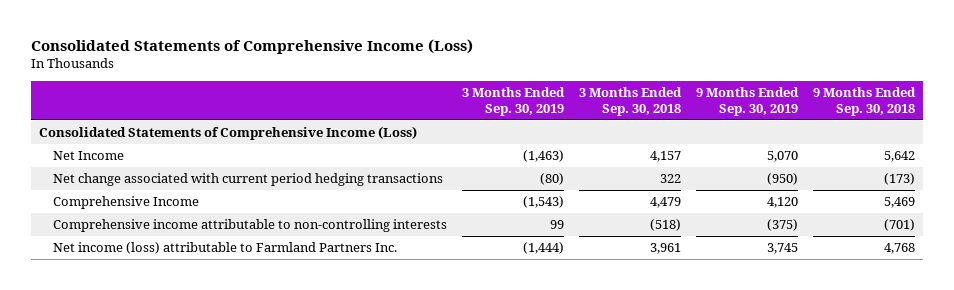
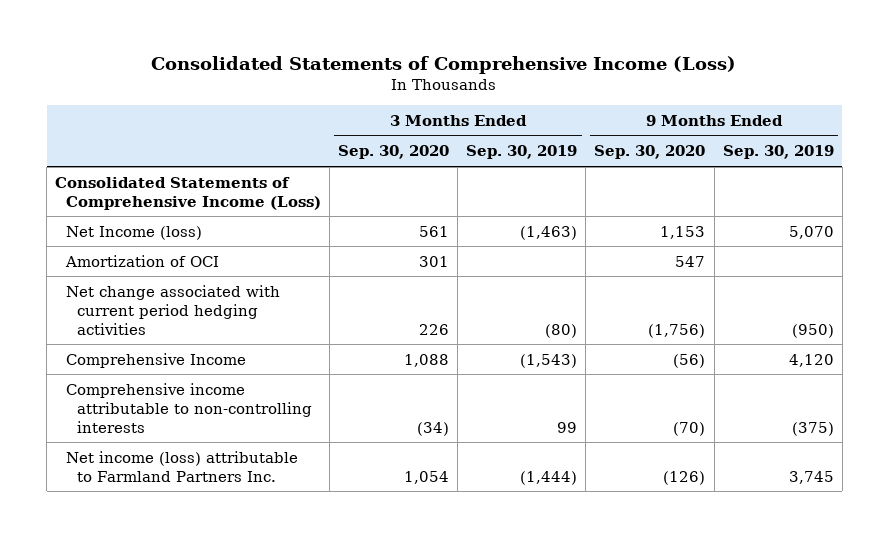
- | 3 Months Ended Sep. 30, 2019 | 3 Months Ended Sep. 30, 2018 | 9 Months Ended Sep. 30, 2019 | 9 Months Ended Sep. 30, 2018
+ | 3 Months Ended Sep. 30, 2020 | 3 Months Ended Sep. 30, 2019 | 9 Months Ended Sep. 30, 2020 | 9 Months Ended Sep. 30, 2019
- Net Income | (1,463) | 4,157 | 5,070 | 5,642
- Net change associated with current period hedging transactions | (80) | 322 | (950) | (173)
+ Net Income (loss) | 561 | (1,463) | 1,153 | 5,070
+ Amortization of OCI | 301 | | 547 |
+ Net change associated with current period hedging activities | 226 | (80) | (1,756) | (950)

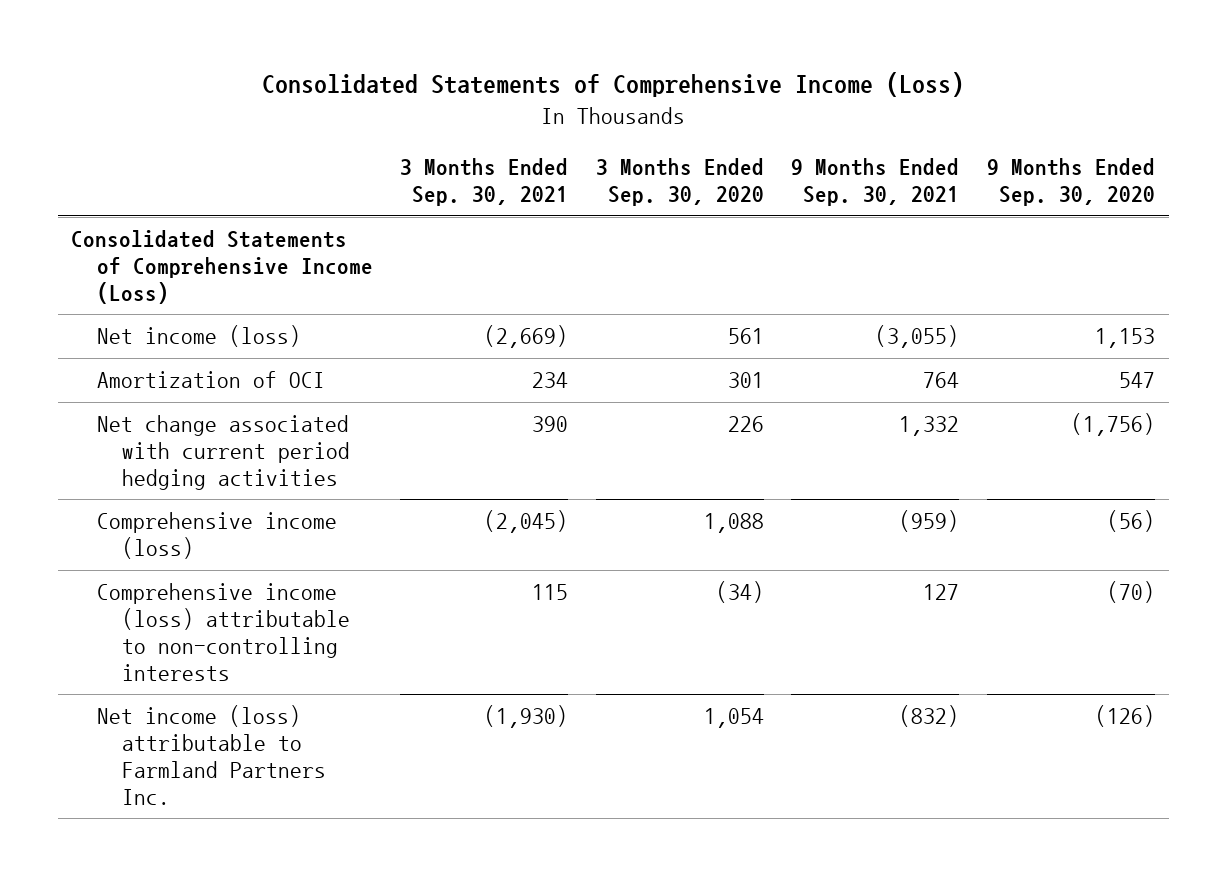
- | 3 Months Ended Sep. 30, 2020 | 3 Months Ended Sep. 30, 2019 | 9 Months Ended Sep. 30, 2020 | 9 Months Ended Sep. 30, 2019
+ | 3 Months Ended Sep. 30, 2021 | 3 Months Ended Sep. 30, 2020 | 9 Months Ended Sep. 30, 2021 | 9 Months Ended Sep. 30, 2020
- Net Income (loss) | 561 | (1,463) | 1,153 | 5,070
+ Net income (loss) | (2,669) | 561 | (3,055) | 1,153
- Comprehensive Income | 1,088 | (1,543) | (56) | 4,120
- Comprehensive income attributable to non-controlling interests | (34) | 99 | (70) | (375)
+ Comprehensive income (loss) | (2,045) | 1,088 | (959) | (56)
+ Comprehensive income (loss) attributable to non-controlling interests | 115 | (34) | 127 | (70)

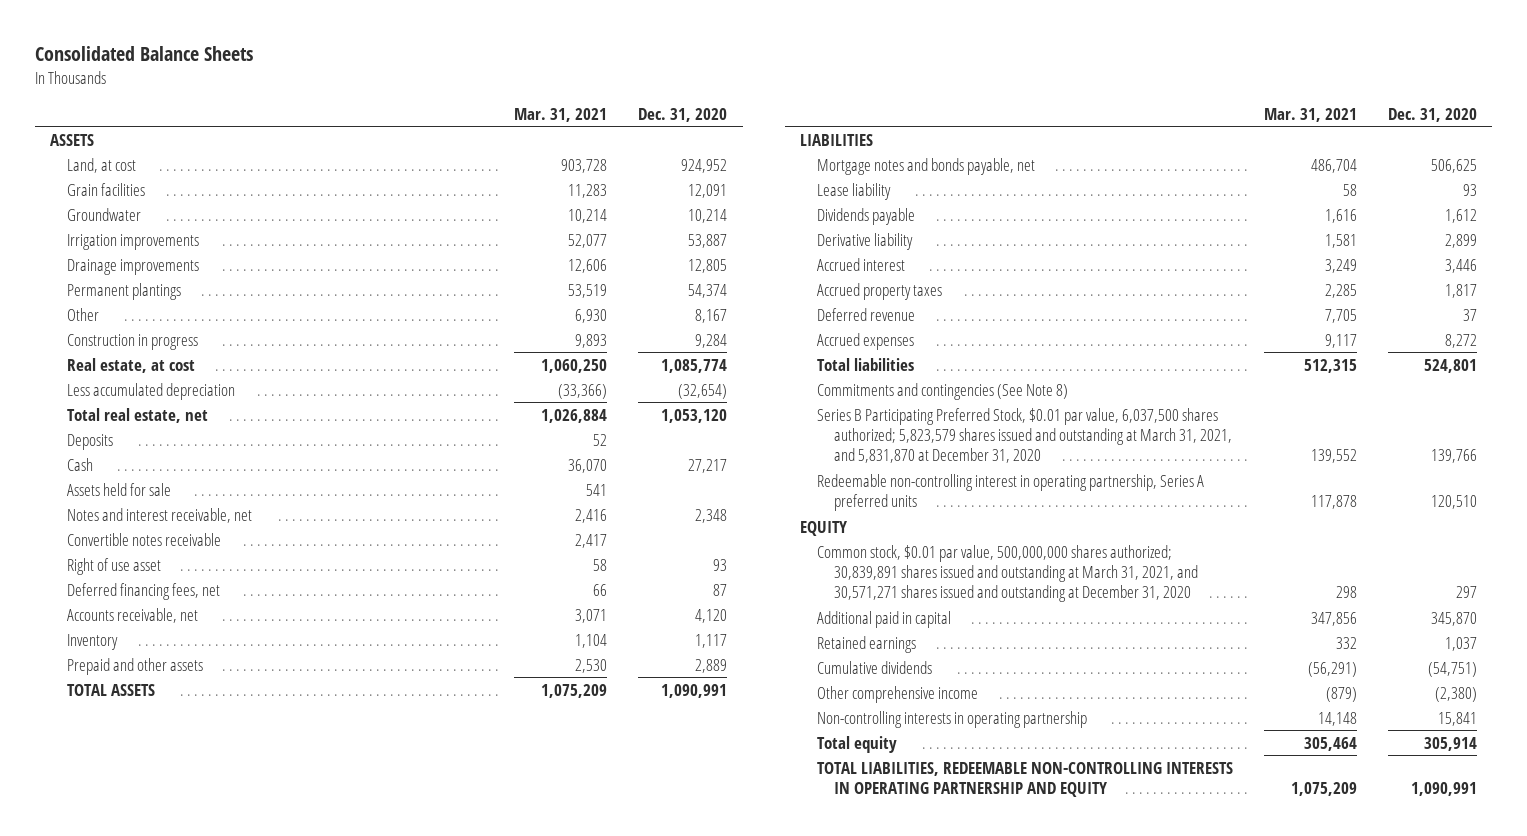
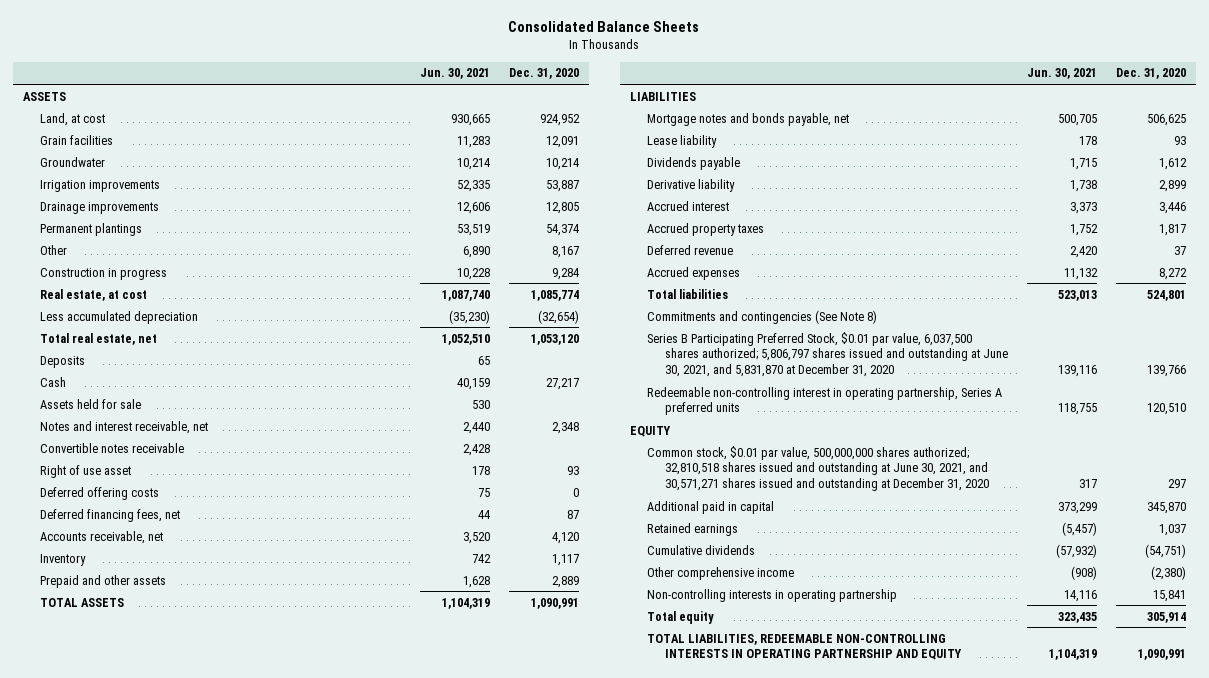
- | Mar. 31, 2021 | Dec. 31, 2020
+ | Jun. 30, 2021 | Dec. 31, 2020
+ Deferred offering costs | 75 | 0
- Series B Participating Preferred Stock, $0.01 par value, 6,037,500 shares authorized; 5,823,579 shares issued and outstanding at March 31, 2021, and 5,831,870 at December 31, 2020 | 139,552 | 139,766
+ Series B Participating Preferred Stock, $0.01 par value, 6,037,500 shares authorized; 5,806,797 shares issued and outstanding at June 30, 2021, and 5,831,870 at December 31, 2020 | 139,116 | 139,766
- Common stock, $0.01 par value, 500,000,000 shares authorized; 30,839,891 shares issued and outstanding at March 31, 2021, and 30,571,271 shares issued and outstanding at December 31, 2020 | 298 | 297
+ Common stock, $0.01 par value, 500,000,000 shares authorized; 32,810,518 shares issued and outstanding at June 30, 2021, and 30,571,271 shares issued and outstanding at December 31, 2020 | 317 | 297

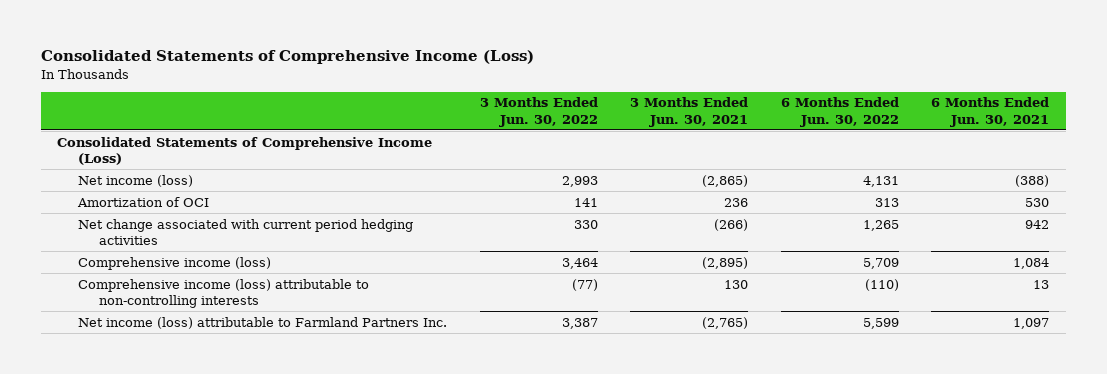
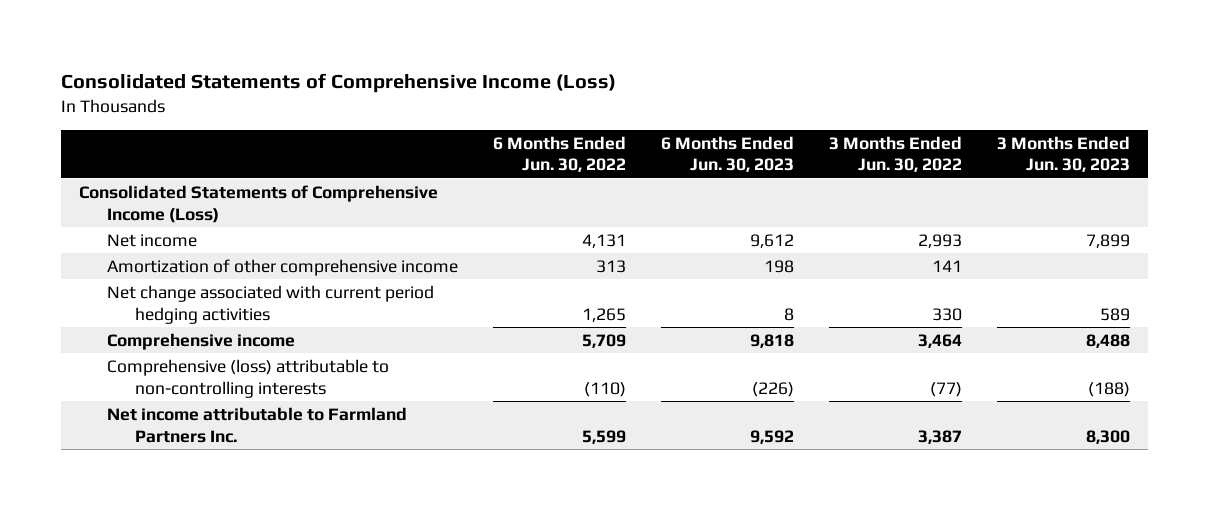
- | 3 Months Ended Jun. 30, 2022 | 3 Months Ended Jun. 30, 2021 | 6 Months Ended Jun. 30, 2022 | 6 Months Ended Jun. 30, 2021
+ | 6 Months Ended Jun. 30, 2022 | 6 Months Ended Jun. 30, 2023 | 3 Months Ended Jun. 30, 2022 | 3 Months Ended Jun. 30, 2023
- Net income (loss) | 2,993 | (2,865) | 4,131 | (388)
- Amortization of OCI | 141 | 236 | 313 | 530
+ Net income | 4,131 | 9,612 | 2,993 | 7,899
+ Amortization of other comprehensive income | 313 | 198 | 141 |
- Comprehensive income (loss) | 3,464 | (2,895) | 5,709 | 1,084
- Comprehensive income (loss) attributable to non-controlling interests | (77) | 130 | (110) | 13
- Net income (loss) attributable to Farmland Partners Inc. | 3,387 | (2,765) | 5,599 | 1,097
+ Comprehensive income | 5,709 | 9,818 | 3,464 | 8,488
+ Comprehensive (loss) attributable to non-controlling interests | (110) | (226) | (77) | (188)
+ Net income attributable to Farmland Partners Inc. | 5,599 | 9,592 | 3,387 | 8,300

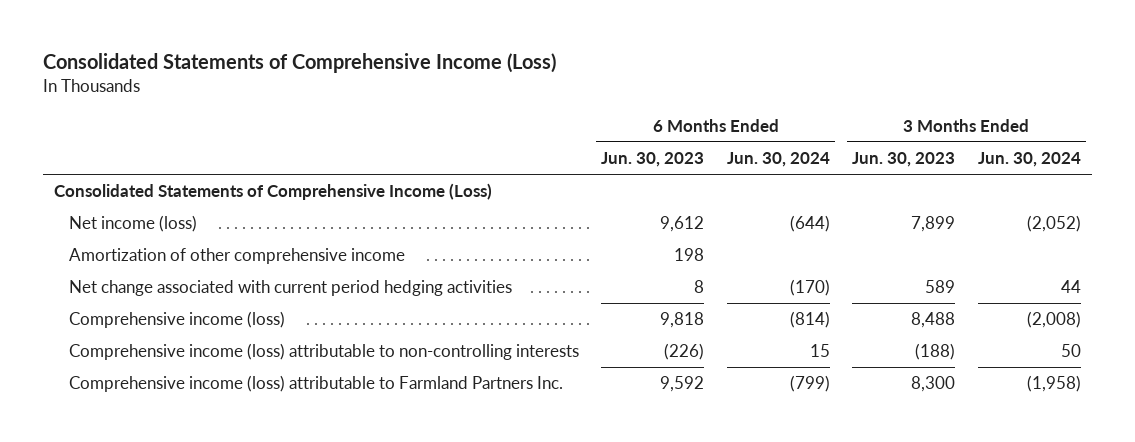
- | 6 Months Ended Jun. 30, 2022 | 6 Months Ended Jun. 30, 2023 | 3 Months Ended Jun. 30, 2022 | 3 Months Ended Jun. 30, 2023
+ | 6 Months Ended Jun. 30, 2023 | 6 Months Ended Jun. 30, 2024 | 3 Months Ended Jun. 30, 2023 | 3 Months Ended Jun. 30, 2024
- Net income | 4,131 | 9,612 | 2,993 | 7,899
+ Net income (loss) | 9,612 | (644) | 7,899 | (2,052)
- Comprehensive income | 5,709 | 9,818 | 3,464 | 8,488
- Comprehensive (loss) attributable to non-controlling interests | (110) | (226) | (77) | (188)
- Net income attributable to Farmland Partners Inc. | 5,599 | 9,592 | 3,387 | 8,300
+ Comprehensive income (loss) | 9,818 | (814) | 8,488 | (2,008)
+ Comprehensive income (loss) attributable to non-controlling interests | (226) | 15 | (188) | 50
+ Comprehensive income (loss) attributable to Farmland Partners Inc. | 9,592 | (799) | 8,300 | (1,958)

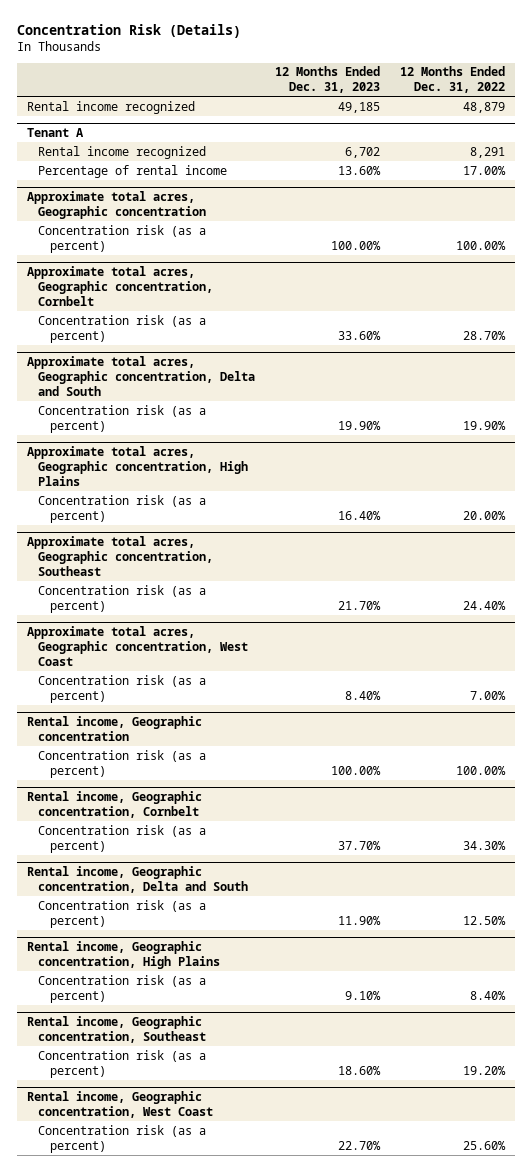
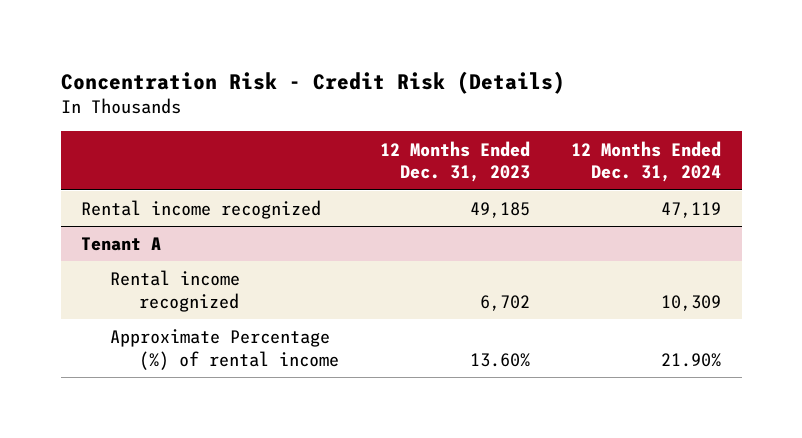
- Concentration Risk (Details)
+ Concentration Risk - Credit Risk (Details)
- | 12 Months Ended Dec. 31, 2023 | 12 Months Ended Dec. 31, 2022
+ | 12 Months Ended Dec. 31, 2023 | 12 Months Ended Dec. 31, 2024
@ Tenant A
- Percentage of rental income | 13.60% | 17.00%
- Approximate total acres, Geographic concentration
- Concentration risk (as a percent) | 100.00% | 100.00%
- Approximate total acres, Geographic concentration, Cornbelt
- Concentration risk (as a percent) | 33.60% | 28.70%
- Approximate total acres, Geographic concentration, Delta and South
- Concentration risk (as a percent) | 19.90% | 19.90%
- Approximate total acres, Geographic concentration, High Plains
- Concentration risk (as a percent) | 16.40% | 20.00%
- Approximate total acres, Geographic concentration, Southeast
- Concentration risk (as a percent) | 21.70% | 24.40%
- Approximate total acres, Geographic concentration, West Coast
- Concentration risk (as a percent) | 8.40% | 7.00%
- Rental income, Geographic concentration
- Concentration risk (as a percent) | 100.00% | 100.00%
- Rental income, Geographic concentration, Cornbelt
- Concentration risk (as a percent) | 37.70% | 34.30%
- Rental income, Geographic concentration, Delta and South
- Concentration risk (as a percent) | 11.90% | 12.50%
- Rental income, Geographic concentration, High Plains
- Concentration risk (as a percent) | 9.10% | 8.40%
- Rental income, Geographic concentration, Southeast
- Concentration risk (as a percent) | 18.60% | 19.20%
- Rental income, Geographic concentration, West Coast
- Concentration risk (as a percent) | 22.70% | 25.60%
@ Tenant A
+ Approximate Percentage (%) of rental income | 13.60% | 21.90%

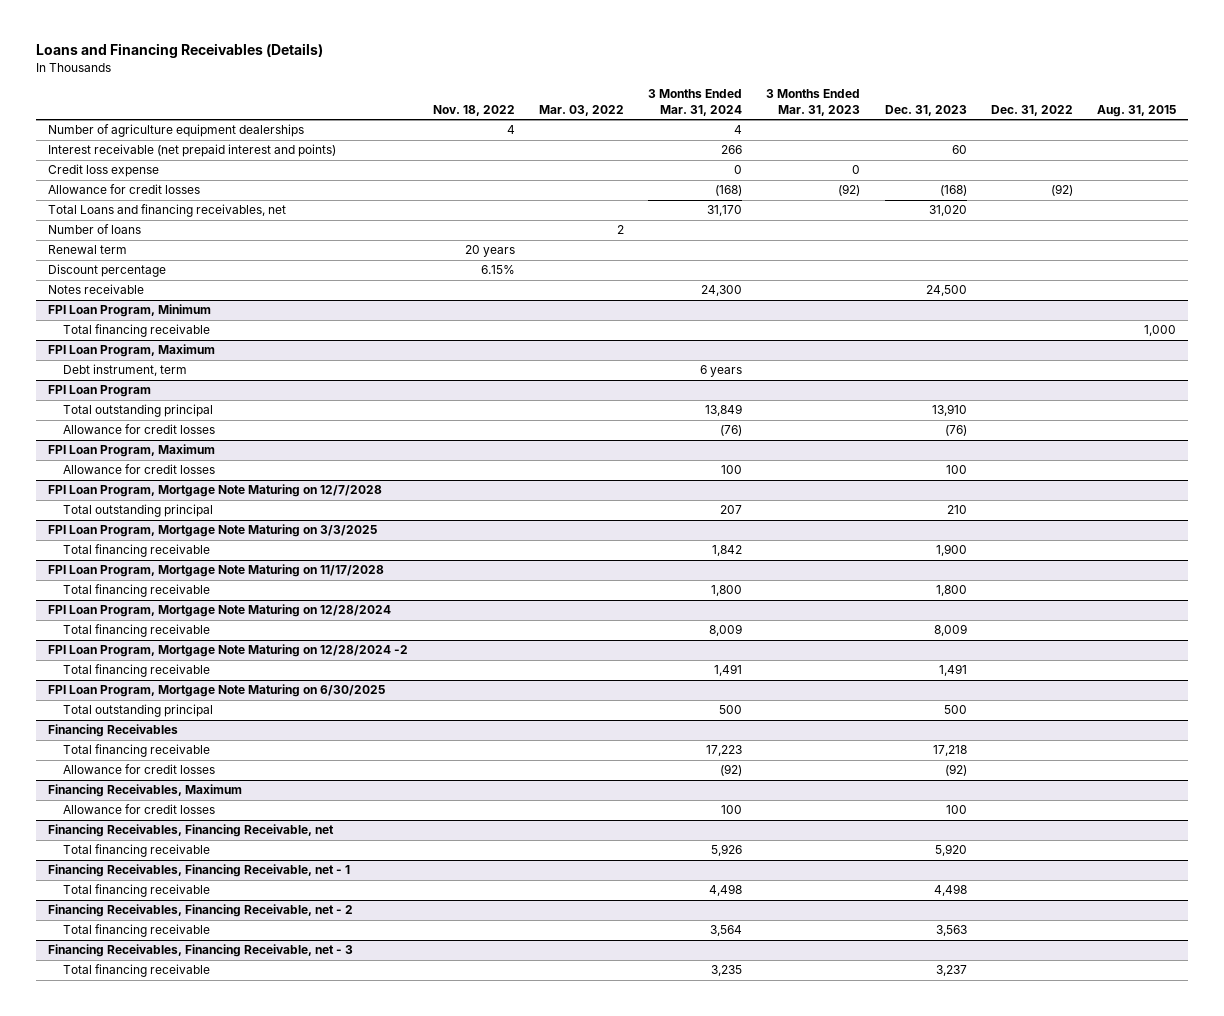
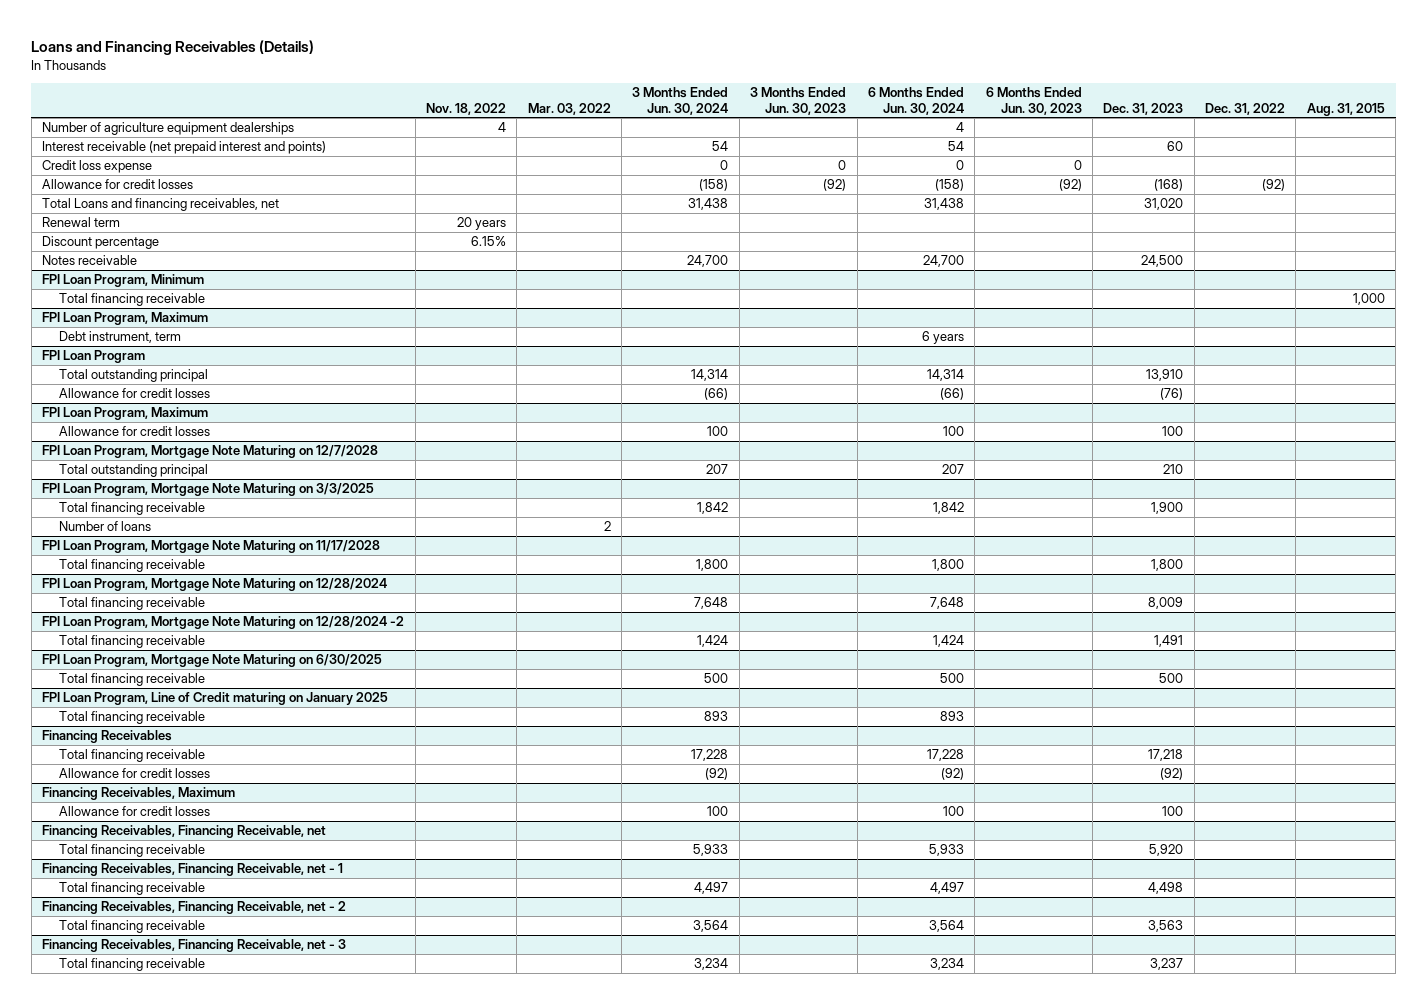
- | Nov. 18, 2022 | Mar. 03, 2022 | 3 Months Ended Mar. 31, 2024 | 3 Months Ended Mar. 31, 2023 | Dec. 31, 2023 | Dec. 31, 2022 | Aug. 31, 2015
+ | Nov. 18, 2022 | Mar. 03, 2022 | 3 Months Ended Jun. 30, 2024 | 3 Months Ended Jun. 30, 2023 | 6 Months Ended Jun. 30, 2024 | 6 Months Ended Jun. 30, 2023 | Dec. 31, 2023 | Dec. 31, 2022 | Aug. 31, 2015
- Number of loans | | 2 | | | | |
@ FPI Loan Program, Mortgage Note Maturing on 3/3/2025
+ Number of loans | | 2 | | | | | | |
@ FPI Loan Program, Mortgage Note Maturing on 6/30/2025
- Total outstanding principal | | | 500 | | 500 | |
+ Total financing receivable | | | 500 | | 500 | | 500 | |
+ FPI Loan Program, Line of Credit maturing on January 2025
+ Total financing receivable | | | 893 | | 893 | | | |

